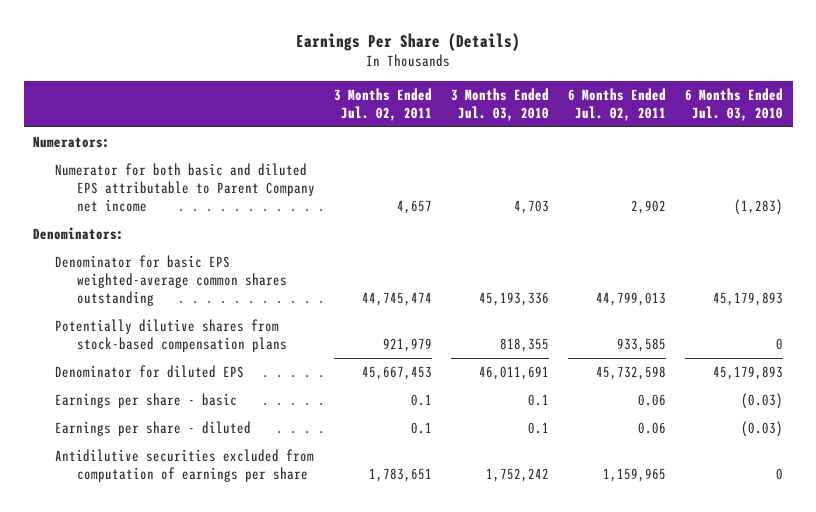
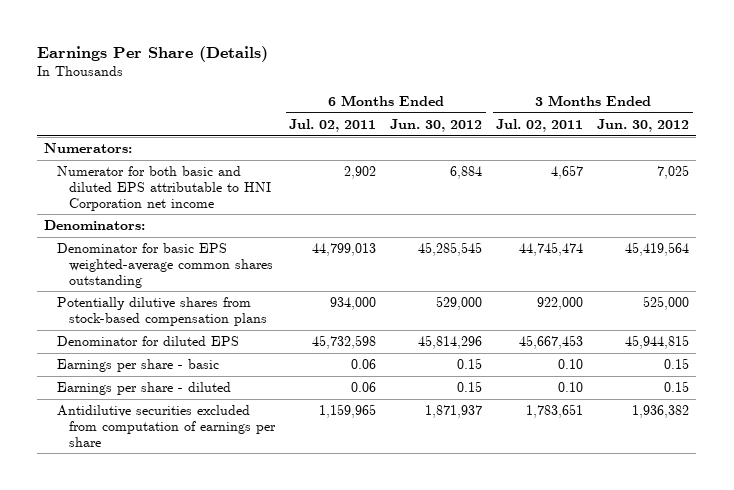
- | 3 Months Ended Jul. 02, 2011 | 3 Months Ended Jul. 03, 2010 | 6 Months Ended Jul. 02, 2011 | 6 Months Ended Jul. 03, 2010
+ | 6 Months Ended Jul. 02, 2011 | 6 Months Ended Jun. 30, 2012 | 3 Months Ended Jul. 02, 2011 | 3 Months Ended Jun. 30, 2012
- Numerator for both basic and diluted EPS attributable to Parent Company net income | 4,657 | 4,703 | 2,902 | (1,283)
+ Numerator for both basic and diluted EPS attributable to HNI Corporation net income | 2,902 | 6,884 | 4,657 | 7,025
- Potentially dilutive shares from stock-based compensation plans | 921,979 | 818,355 | 933,585 | 0
+ Potentially dilutive shares from stock-based compensation plans | 934,000 | 529,000 | 922,000 | 525,000
- Earnings per share - basic | 0.1 | 0.1 | 0.06 | (0.03)
- Earnings per share - diluted | 0.1 | 0.1 | 0.06 | (0.03)
+ Earnings per share - basic | 0.06 | 0.15 | 0.10 | 0.15
+ Earnings per share - diluted | 0.06 | 0.15 | 0.10 | 0.15

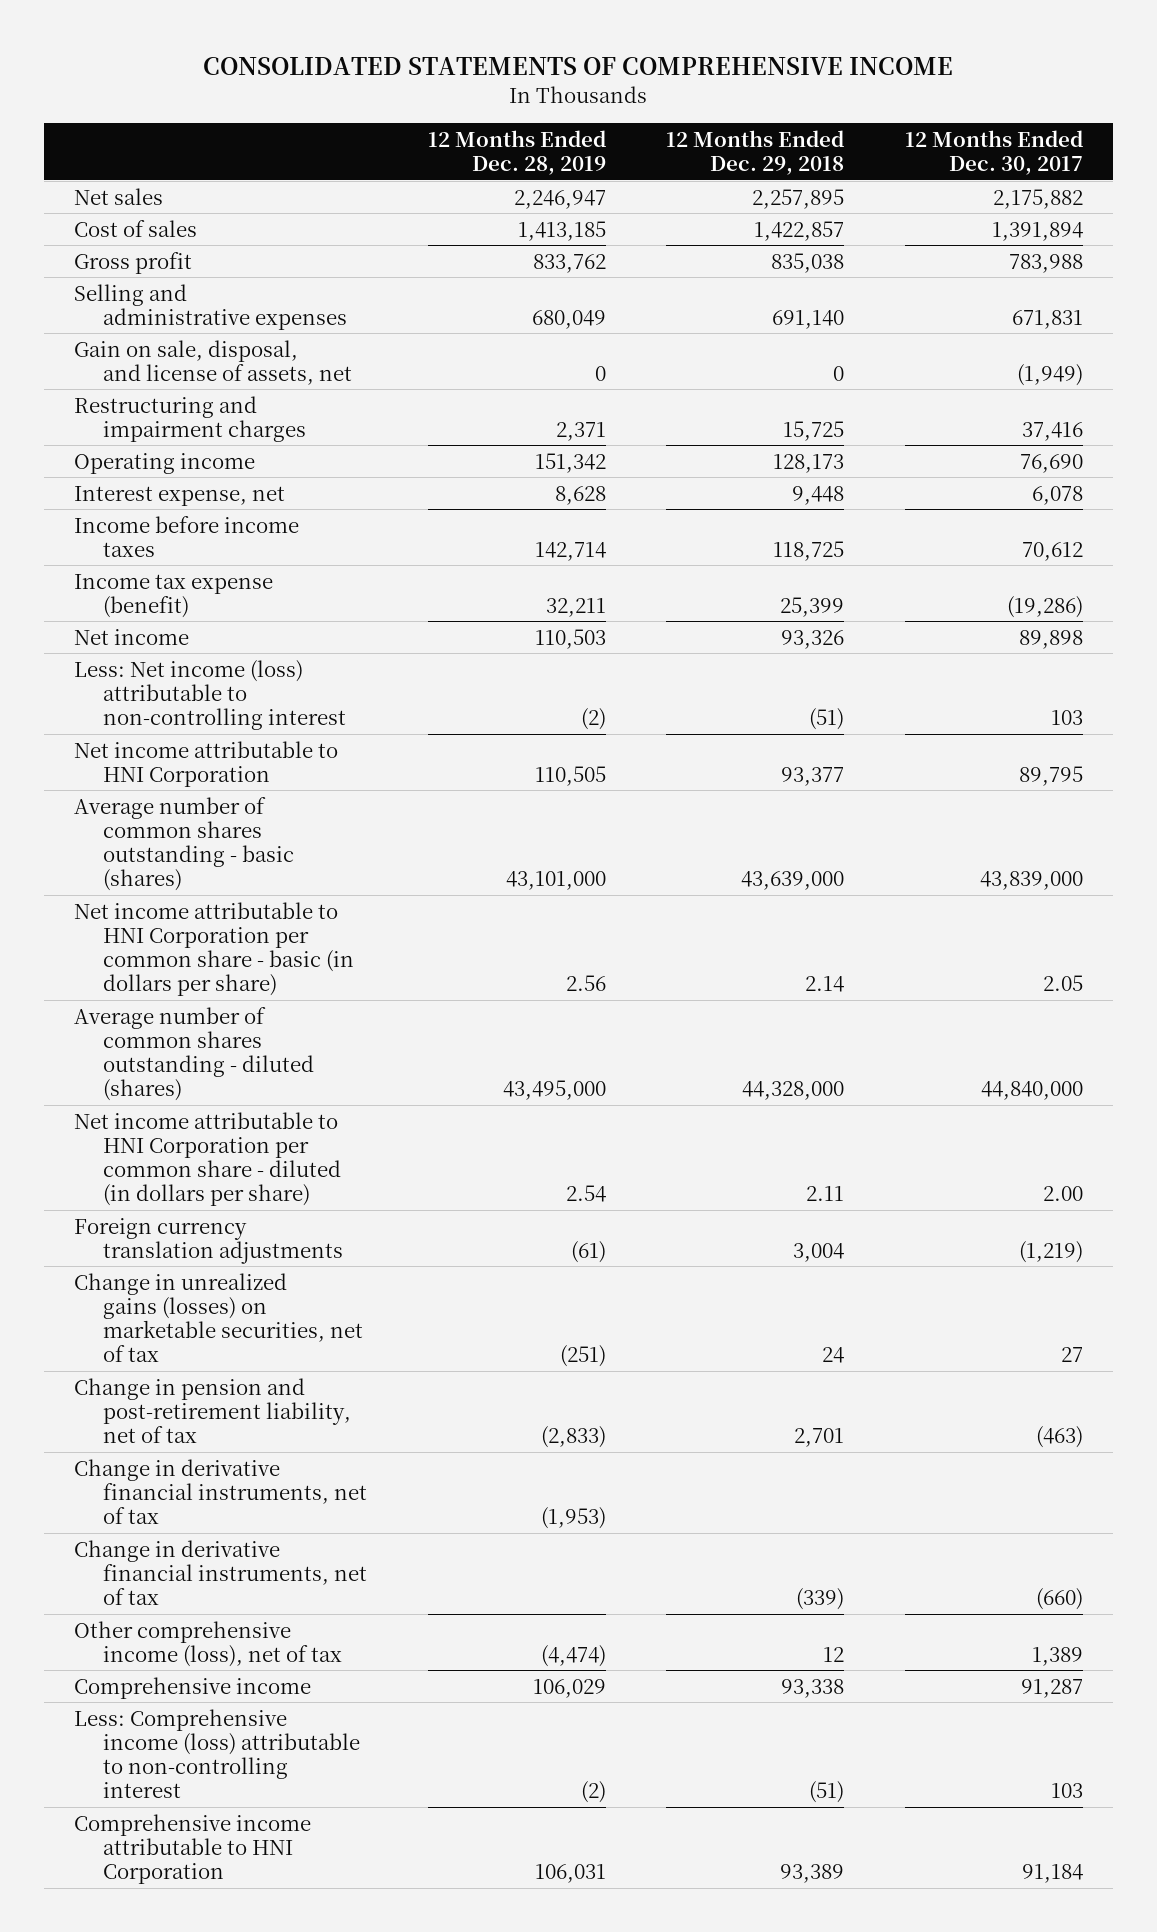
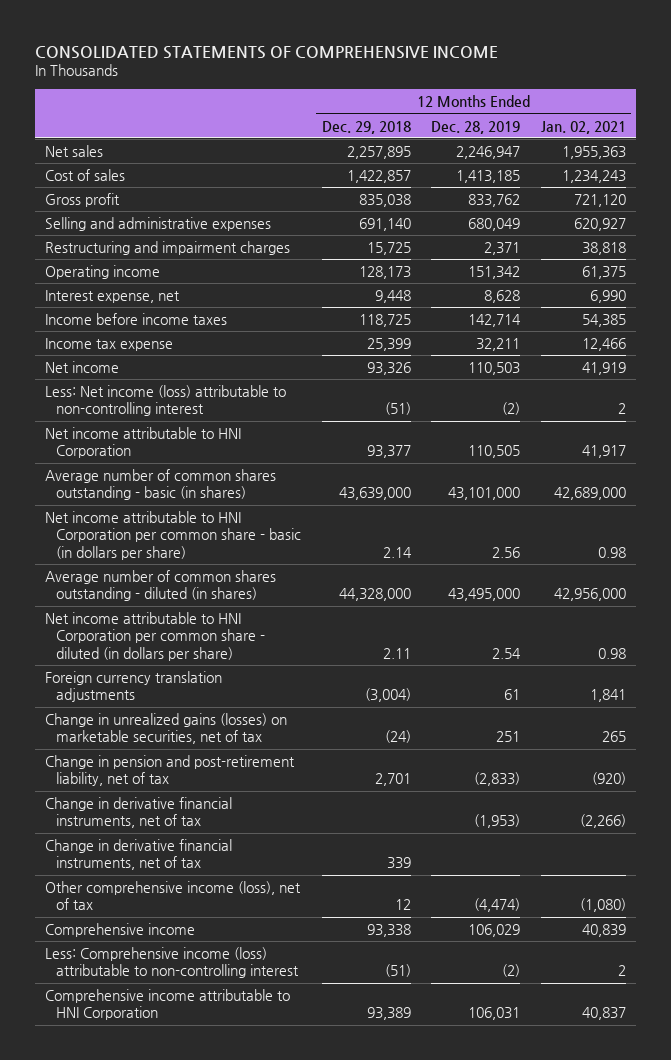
- | 12 Months Ended Dec. 28, 2019 | 12 Months Ended Dec. 29, 2018 | 12 Months Ended Dec. 30, 2017
+ | 12 Months Ended Dec. 29, 2018 | 12 Months Ended Dec. 28, 2019 | 12 Months Ended Jan. 02, 2021
- Gain on sale, disposal, and license of assets, net | 0 | 0 | (1,949)
- Income tax expense (benefit) | 32,211 | 25,399 | (19,286)
+ Income tax expense | 25,399 | 32,211 | 12,466
- Average number of common shares outstanding - basic (shares) | 43,101,000 | 43,639,000 | 43,839,000
+ Average number of common shares outstanding - basic (in shares) | 43,639,000 | 43,101,000 | 42,689,000
- Average number of common shares outstanding - diluted (shares) | 43,495,000 | 44,328,000 | 44,840,000
+ Average number of common shares outstanding - diluted (in shares) | 44,328,000 | 43,495,000 | 42,956,000
- Foreign currency translation adjustments | (61) | 3,004 | (1,219)
- Change in unrealized gains (losses) on marketable securities, net of tax | (251) | 24 | 27
+ Foreign currency translation adjustments | (3,004) | 61 | 1,841
+ Change in unrealized gains (losses) on marketable securities, net of tax | (24) | 251 | 265
- Change in derivative financial instruments, net of tax | | (339) | (660)
+ Change in derivative financial instruments, net of tax | 339 | |

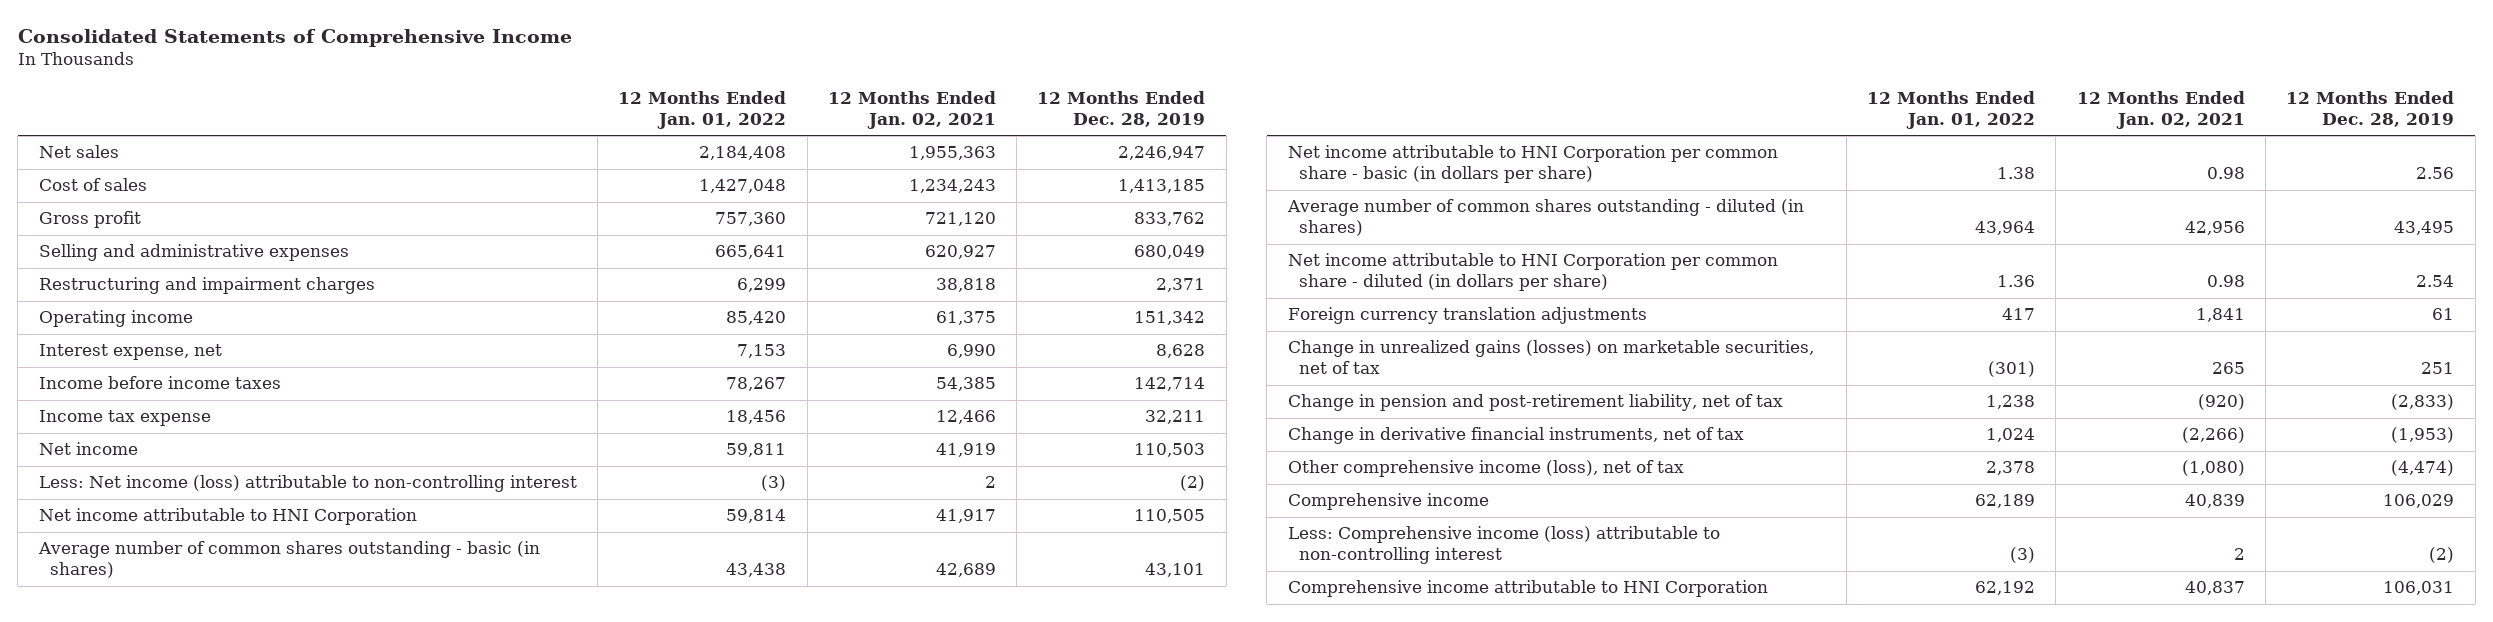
- CONSOLIDATED STATEMENTS OF COMPREHENSIVE INCOME
+ Consolidated Statements of Comprehensive Income
- | 12 Months Ended Dec. 29, 2018 | 12 Months Ended Dec. 28, 2019 | 12 Months Ended Jan. 02, 2021
+ | 12 Months Ended Jan. 01, 2022 | 12 Months Ended Jan. 02, 2021 | 12 Months Ended Dec. 28, 2019
- Average number of common shares outstanding - basic (in shares) | 43,639,000 | 43,101,000 | 42,689,000
+ Average number of common shares outstanding - basic (in shares) | 43,438 | 42,689 | 43,101
- Average number of common shares outstanding - diluted (in shares) | 44,328,000 | 43,495,000 | 42,956,000
+ Average number of common shares outstanding - diluted (in shares) | 43,964 | 42,956 | 43,495
- Change in derivative financial instruments, net of tax | 339 | |

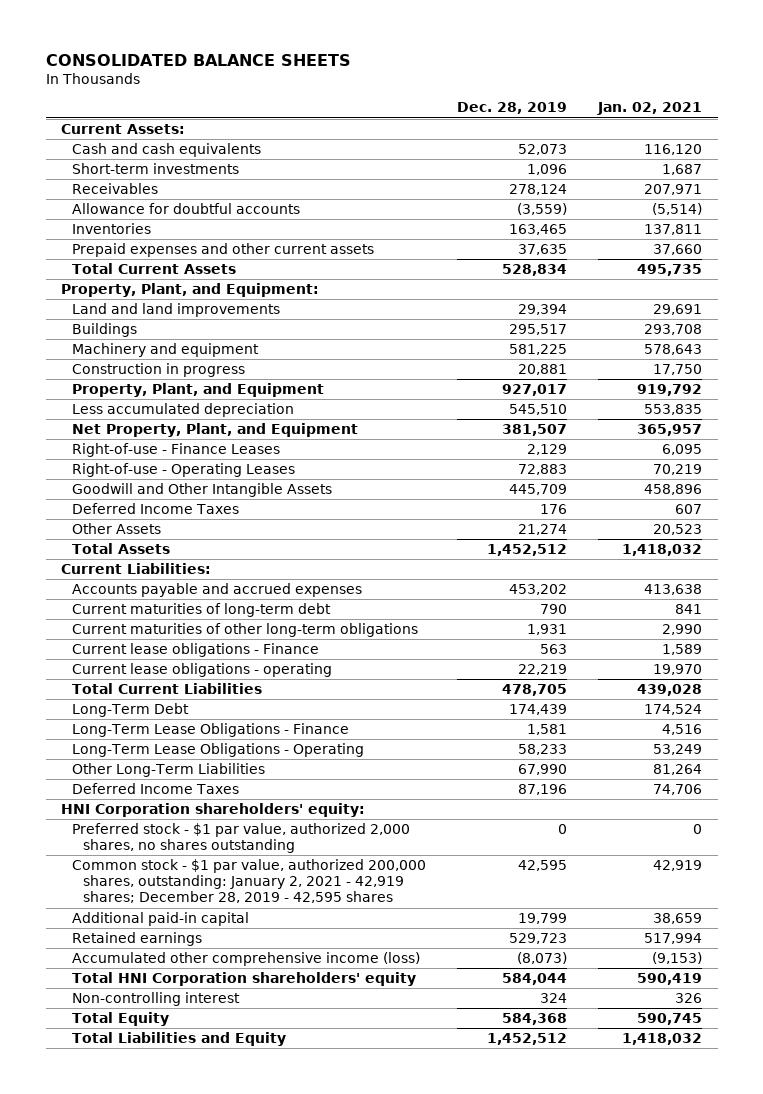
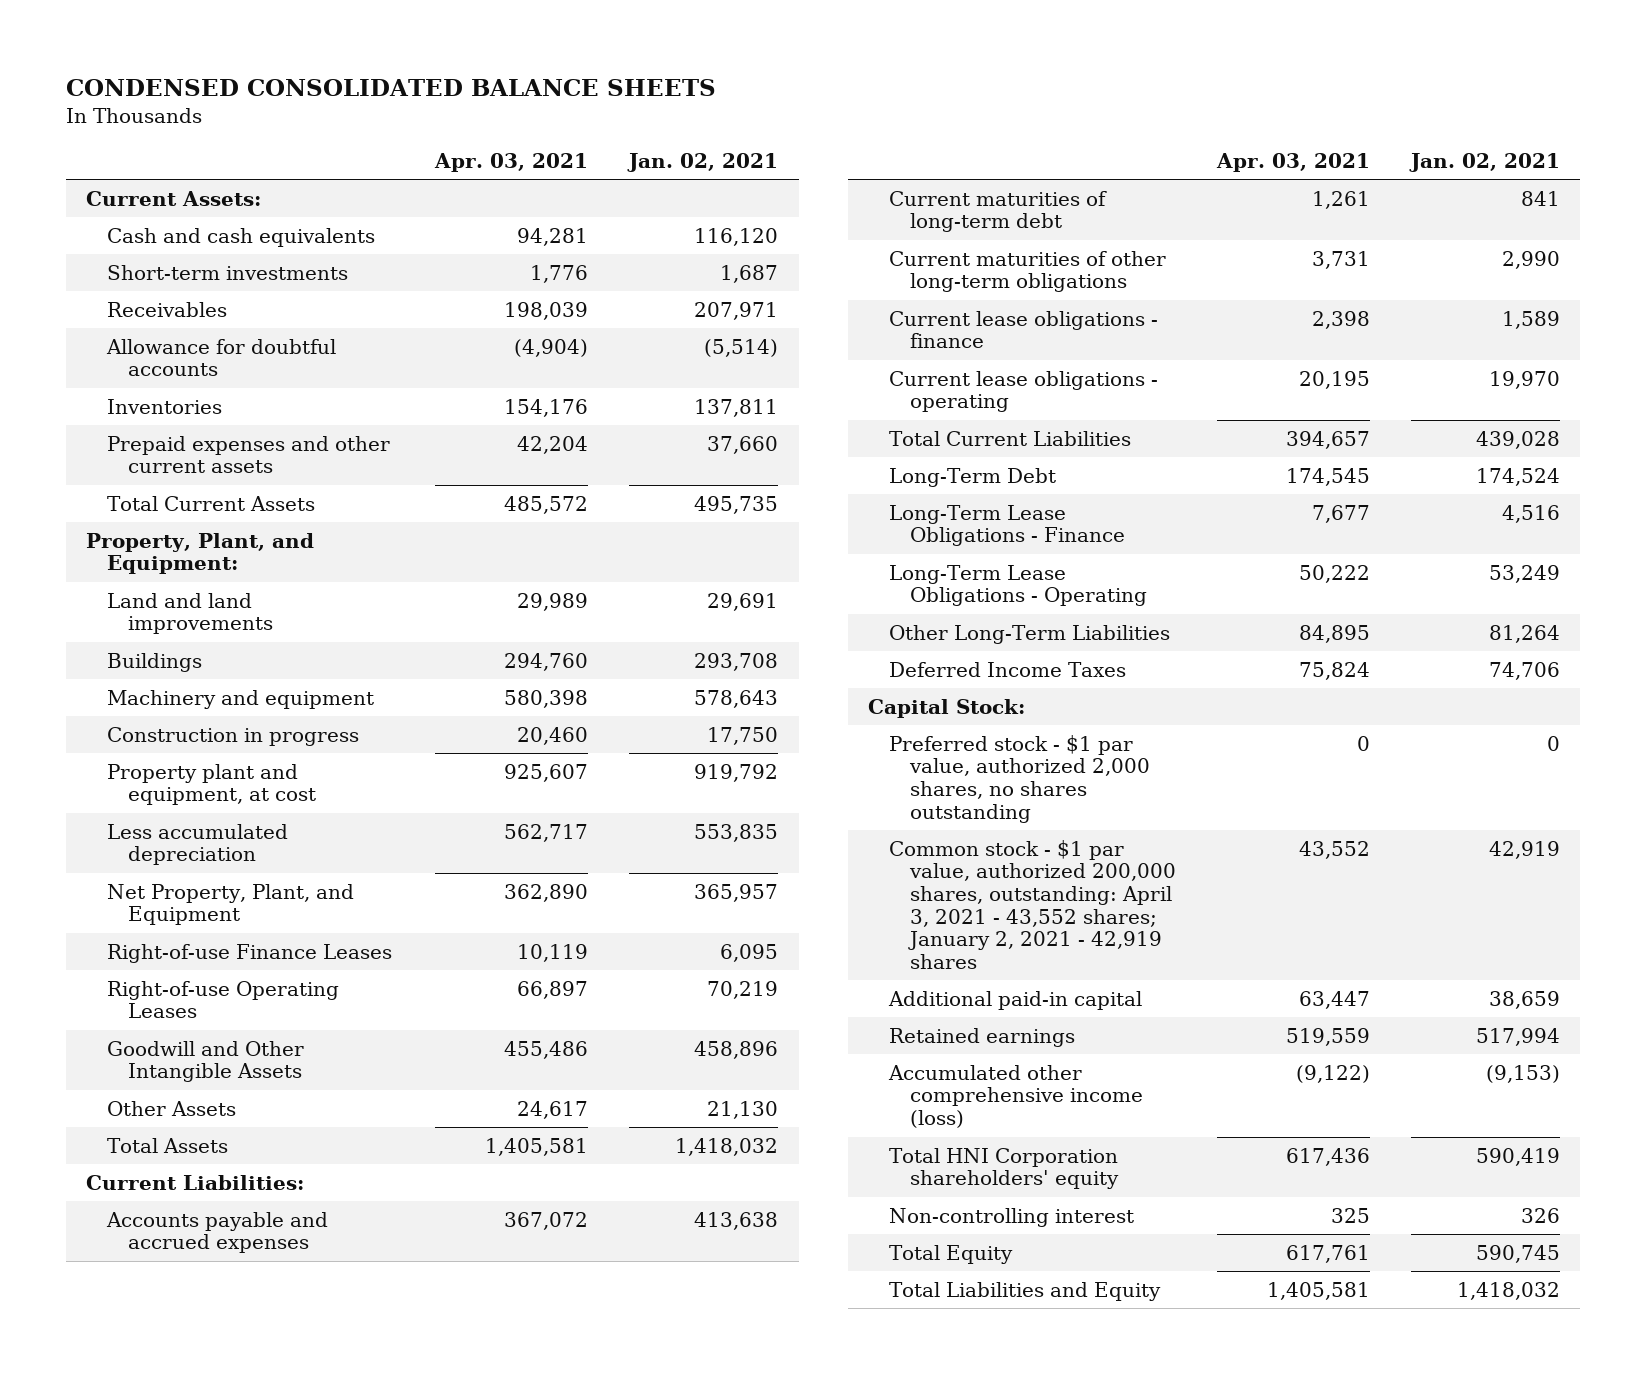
- CONSOLIDATED BALANCE SHEETS
+ CONDENSED CONSOLIDATED BALANCE SHEETS
- | Dec. 28, 2019 | Jan. 02, 2021
+ | Apr. 03, 2021 | Jan. 02, 2021
- Property, Plant, and Equipment | 927,017 | 919,792
+ Property plant and equipment, at cost | 925,607 | 919,792
- Right-of-use - Finance Leases | 2,129 | 6,095
- Right-of-use - Operating Leases | 72,883 | 70,219
+ Right-of-use Finance Leases | 10,119 | 6,095
+ Right-of-use Operating Leases | 66,897 | 70,219
- Deferred Income Taxes | 176 | 607
- Other Assets | 21,274 | 20,523
+ Other Assets | 24,617 | 21,130
- Current lease obligations - Finance | 563 | 1,589
+ Current lease obligations - finance | 2,398 | 1,589
- HNI Corporation shareholders' equity:
+ Capital Stock:
- Common stock - $1 par value, authorized 200,000 shares, outstanding: January 2, 2021 - 42,919 shares; December 28, 2019 - 42,595 shares | 42,595 | 42,919
+ Common stock - $1 par value, authorized 200,000 shares, outstanding: April 3, 2021 - 43,552 shares; January 2, 2021 - 42,919 shares | 43,552 | 42,919

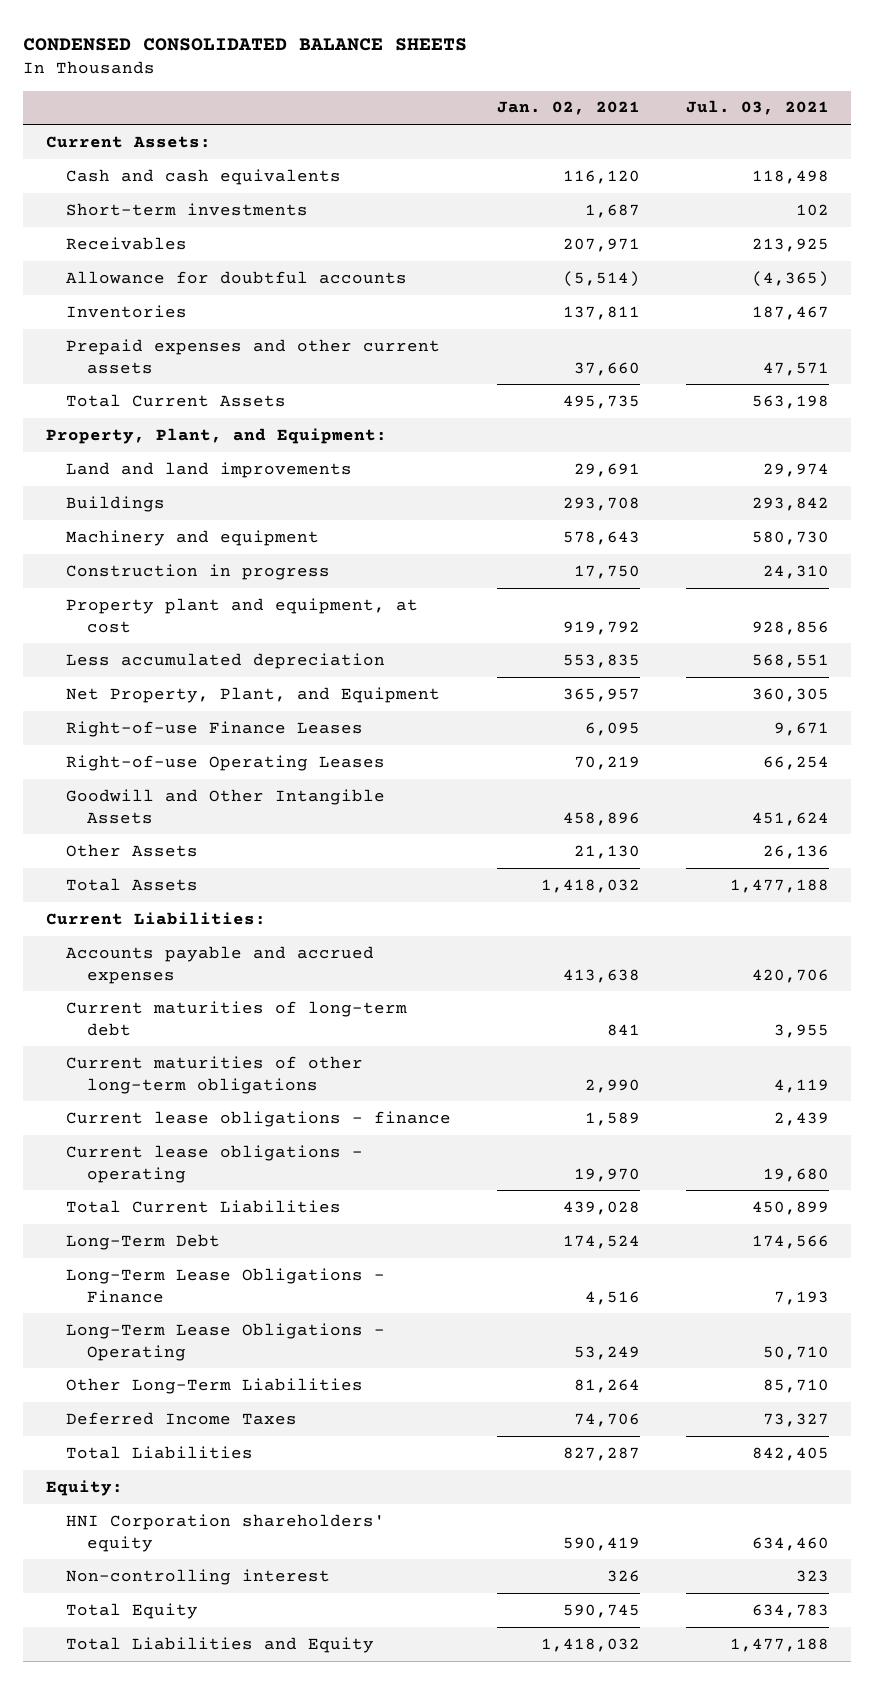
- | Apr. 03, 2021 | Jan. 02, 2021
+ | Jan. 02, 2021 | Jul. 03, 2021
- Capital Stock:
- Preferred stock - $1 par value, authorized 2,000 shares, no shares outstanding | 0 | 0
- Common stock - $1 par value, authorized 200,000 shares, outstanding: April 3, 2021 - 43,552 shares; January 2, 2021 - 42,919 shares | 43,552 | 42,919
- Additional paid-in capital | 63,447 | 38,659
- Retained earnings | 519,559 | 517,994
- Accumulated other comprehensive income (loss) | (9,122) | (9,153)
- Total HNI Corporation shareholders' equity | 617,436 | 590,419
+ Total Liabilities | 827,287 | 842,405
+ Equity:
+ HNI Corporation shareholders' equity | 590,419 | 634,460

